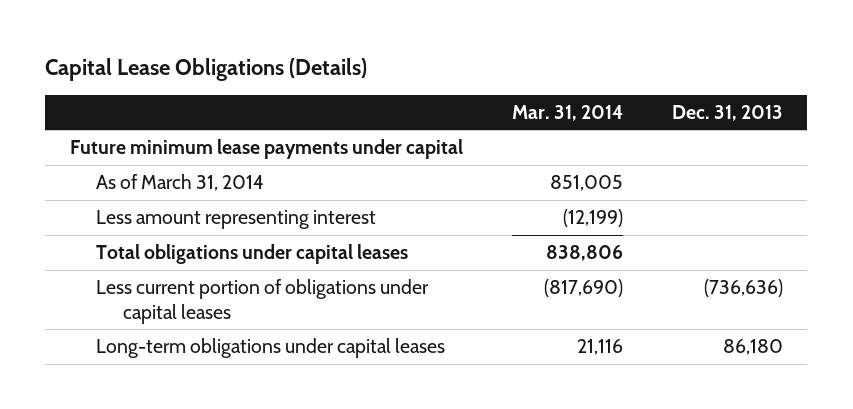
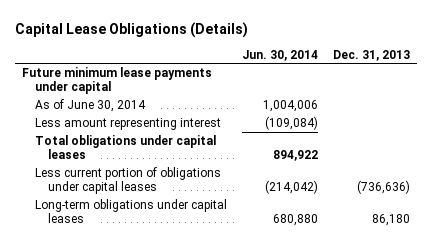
- | Mar. 31, 2014 | Dec. 31, 2013
+ | Jun. 30, 2014 | Dec. 31, 2013
- As of March 31, 2014 | 851,005 |
+ As of June 30, 2014 | 1,004,006 |

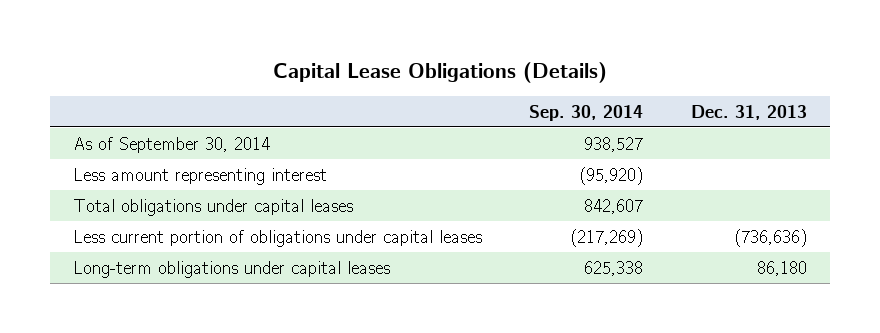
- | Jun. 30, 2014 | Dec. 31, 2013
+ | Sep. 30, 2014 | Dec. 31, 2013
- Future minimum lease payments under capital
- As of June 30, 2014 | 1,004,006 |
+ As of September 30, 2014 | 938,527 |

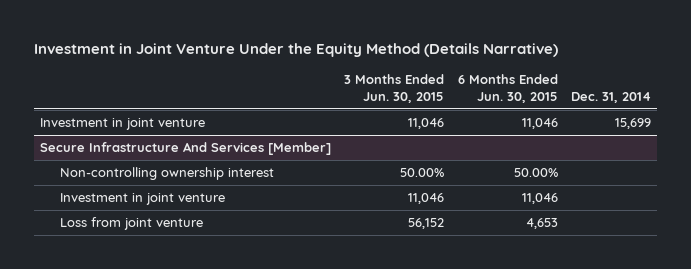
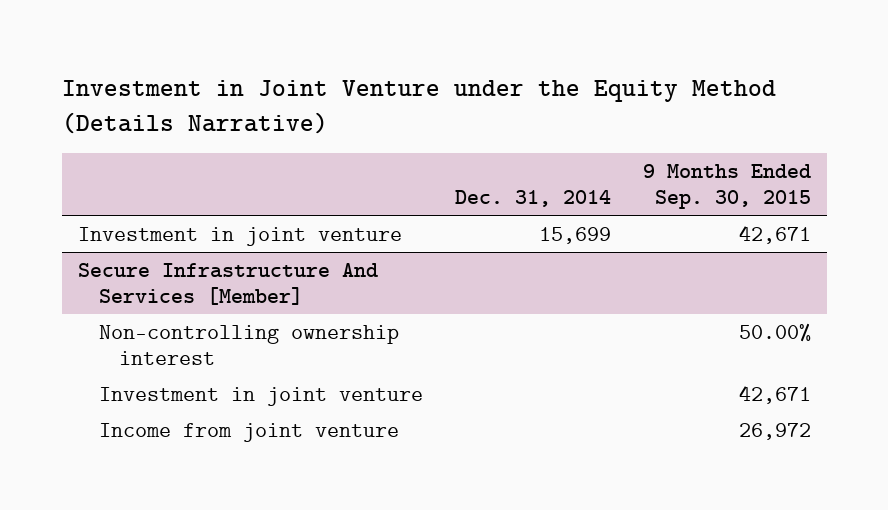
- Investment in Joint Venture Under the Equity Method (Details Narrative)
+ Investment in Joint Venture under the Equity Method (Details Narrative)
- | 3 Months Ended Jun. 30, 2015 | 6 Months Ended Jun. 30, 2015 | Dec. 31, 2014
+ | Dec. 31, 2014 | 9 Months Ended Sep. 30, 2015
@ Secure Infrastructure And Services [Member]
- Loss from joint venture | 56,152 | 4,653 |
+ Income from joint venture | | 26,972

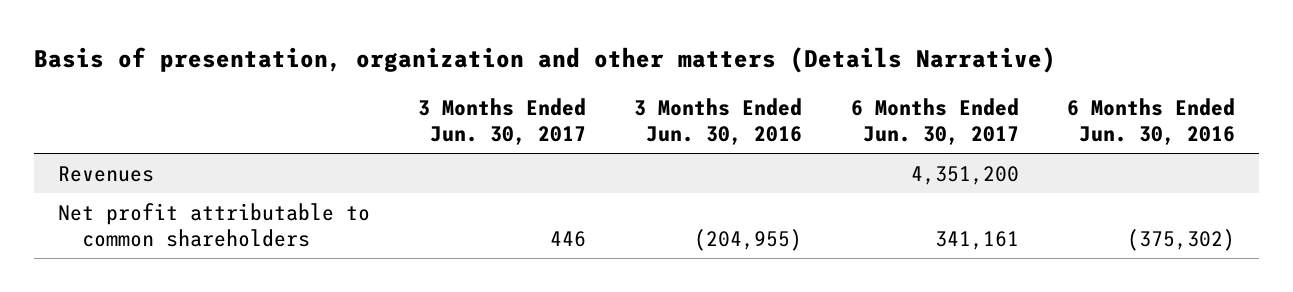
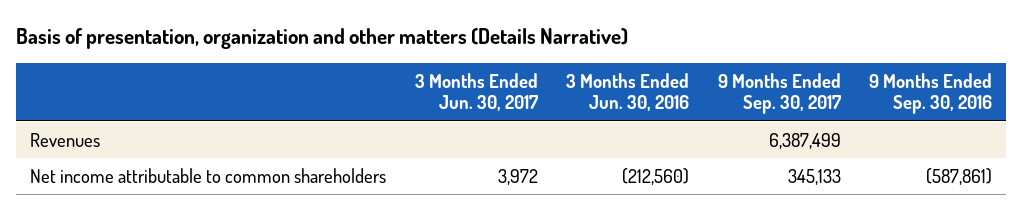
- | 3 Months Ended Jun. 30, 2017 | 3 Months Ended Jun. 30, 2016 | 6 Months Ended Jun. 30, 2017 | 6 Months Ended Jun. 30, 2016
+ | 3 Months Ended Jun. 30, 2017 | 3 Months Ended Jun. 30, 2016 | 9 Months Ended Sep. 30, 2017 | 9 Months Ended Sep. 30, 2016
- Net profit attributable to common shareholders | 446 | (204,955) | 341,161 | (375,302)
+ Net income attributable to common shareholders | 3,972 | (212,560) | 345,133 | (587,861)

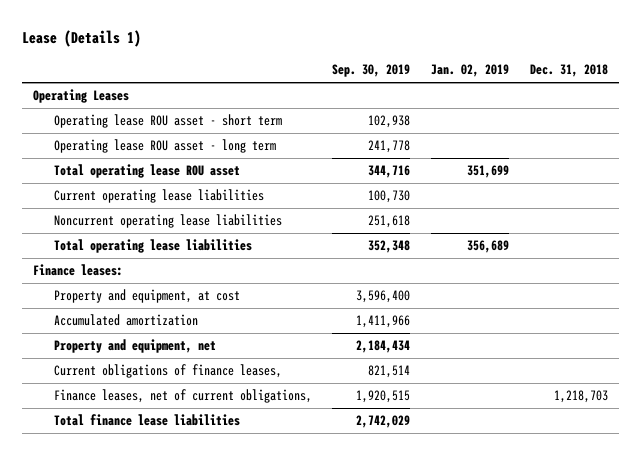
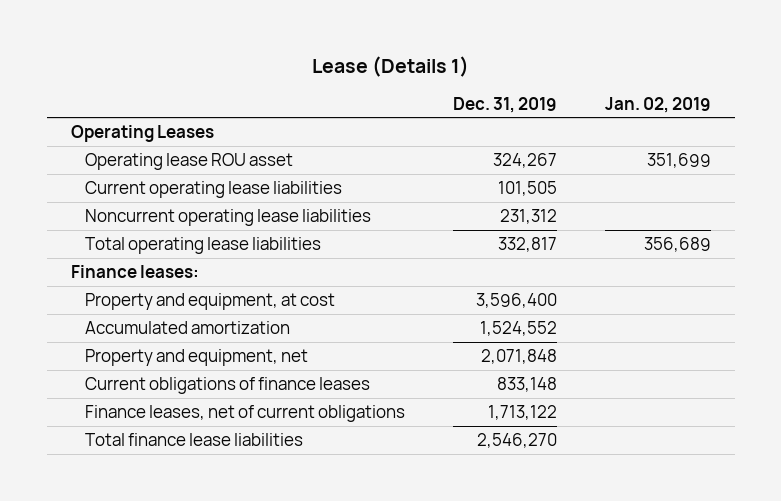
- | Sep. 30, 2019 | Jan. 02, 2019 | Dec. 31, 2018
+ | Dec. 31, 2019 | Jan. 02, 2019
- Operating lease ROU asset - short term | 102,938 | |
- Operating lease ROU asset - long term | 241,778 | |
- Total operating lease ROU asset | 344,716 | 351,699 |
+ Operating lease ROU asset | 324,267 | 351,699
- Current obligations of finance leases, | 821,514 | |
- Finance leases, net of current obligations, | 1,920,515 | | 1,218,703
+ Current obligations of finance leases | 833,148 |
+ Finance leases, net of current obligations | 1,713,122 |

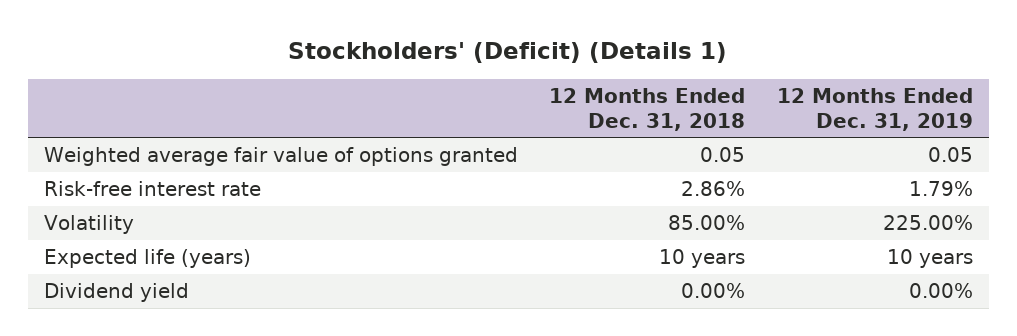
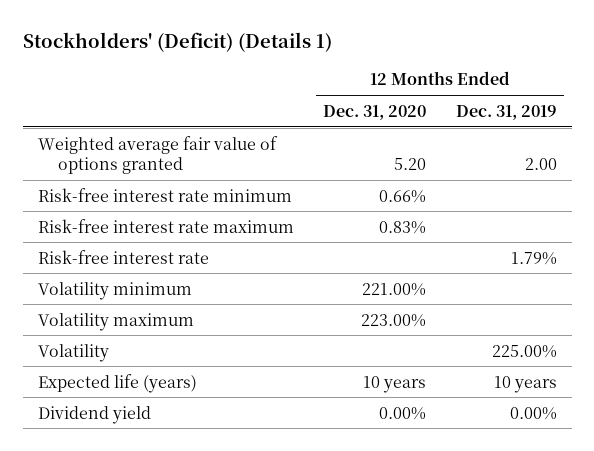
- | 12 Months Ended Dec. 31, 2018 | 12 Months Ended Dec. 31, 2019
+ | 12 Months Ended Dec. 31, 2020 | 12 Months Ended Dec. 31, 2019
- Weighted average fair value of options granted | 0.05 | 0.05
+ Weighted average fair value of options granted | 5.20 | 2.00
+ Risk-free interest rate minimum | 0.66% |
+ Risk-free interest rate maximum | 0.83% |
+ Volatility minimum | 221.00% |
+ Volatility maximum | 223.00% |

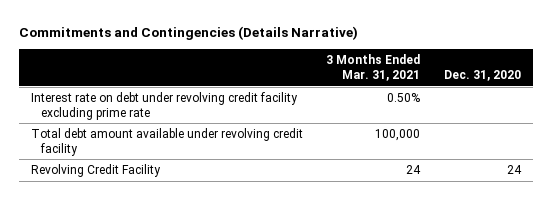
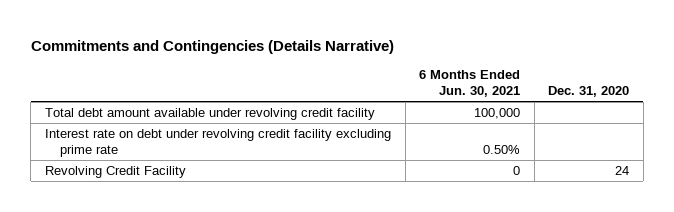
- | 3 Months Ended Mar. 31, 2021 | Dec. 31, 2020
+ | 6 Months Ended Jun. 30, 2021 | Dec. 31, 2020
moved down: Interest rate on debt under revolving credit facility excluding prime rate | 0.50% |

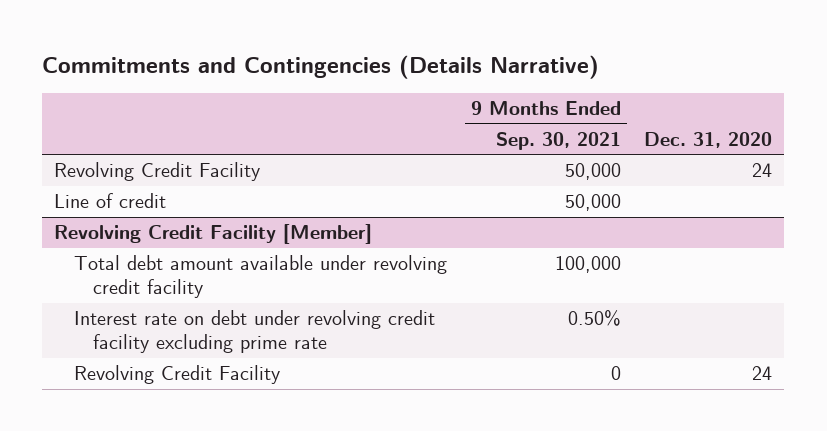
- | 6 Months Ended Jun. 30, 2021 | Dec. 31, 2020
+ | 9 Months Ended Sep. 30, 2021 | Dec. 31, 2020
- Total debt amount available under revolving credit facility | 100,000 |
- Interest rate on debt under revolving credit facility excluding prime rate | 0.50% |
+ Line of credit | 50,000 |
+ Revolving Credit Facility [Member]
+ Total debt amount available under revolving credit facility | 100,000 |
+ Interest rate on debt under revolving credit facility excluding prime rate | 0.50% |
+ Revolving Credit Facility | 0 | 24

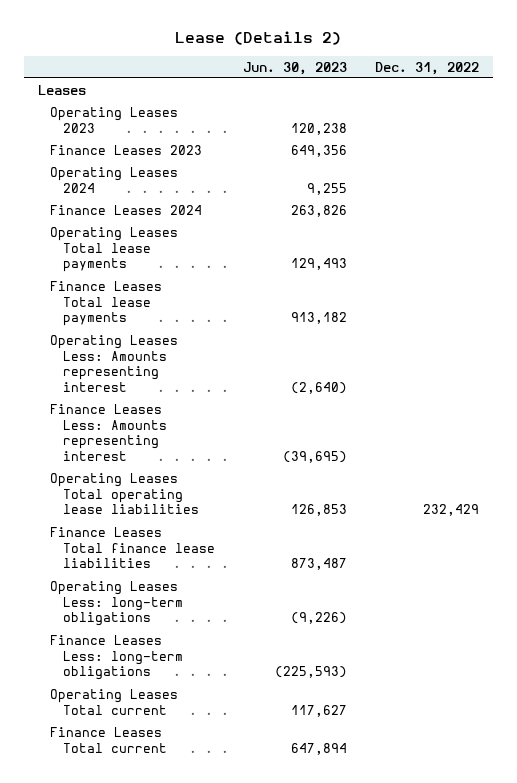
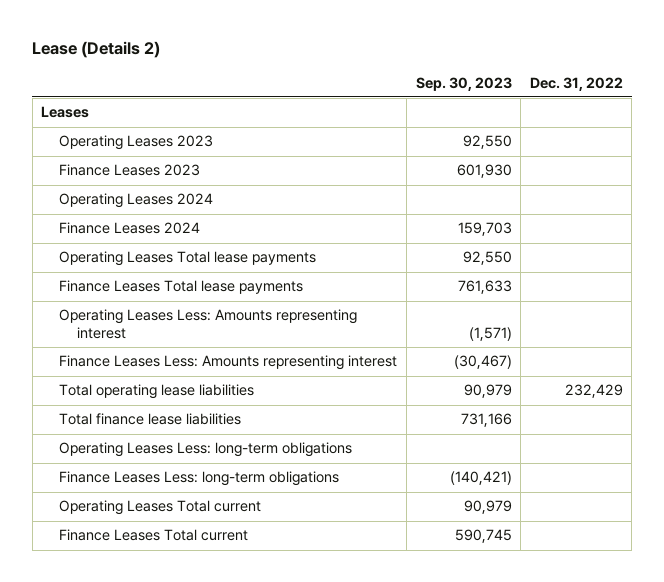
- | Jun. 30, 2023 | Dec. 31, 2022
+ | Sep. 30, 2023 | Dec. 31, 2022
- Operating Leases Total operating lease liabilities | 126,853 | 232,429
- Finance Leases Total finance lease liabilities | 873,487 |
+ Total operating lease liabilities | 90,979 | 232,429
+ Total finance lease liabilities | 731,166 |

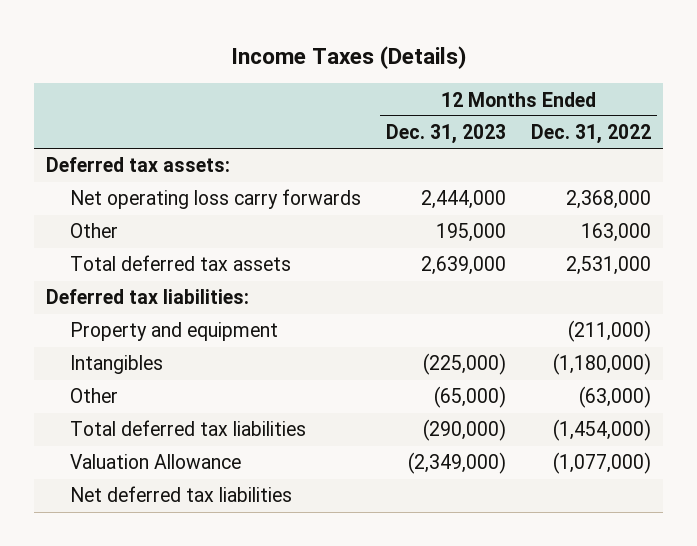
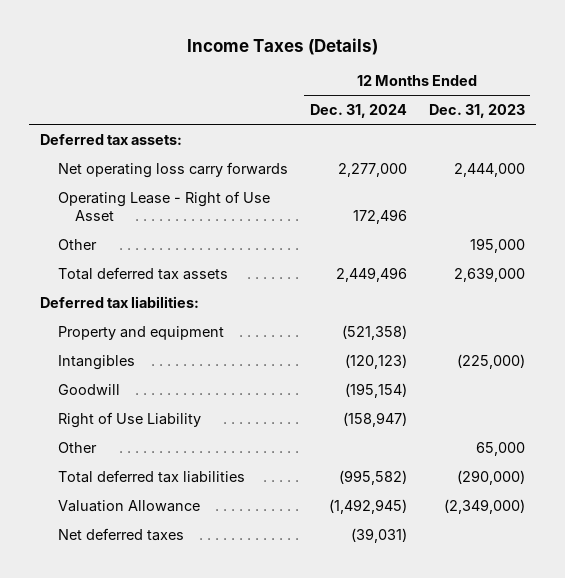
- | 12 Months Ended Dec. 31, 2023 | 12 Months Ended Dec. 31, 2022
+ | 12 Months Ended Dec. 31, 2024 | 12 Months Ended Dec. 31, 2023
+ Operating Lease - Right of Use Asset | 172,496 |
- Other | (65,000) | (63,000)
+ Goodwill | (195,154) |
+ Right of Use Liability | (158,947) |
+ Other | | 65,000
- Net deferred tax liabilities
+ Net deferred taxes | (39,031) |

